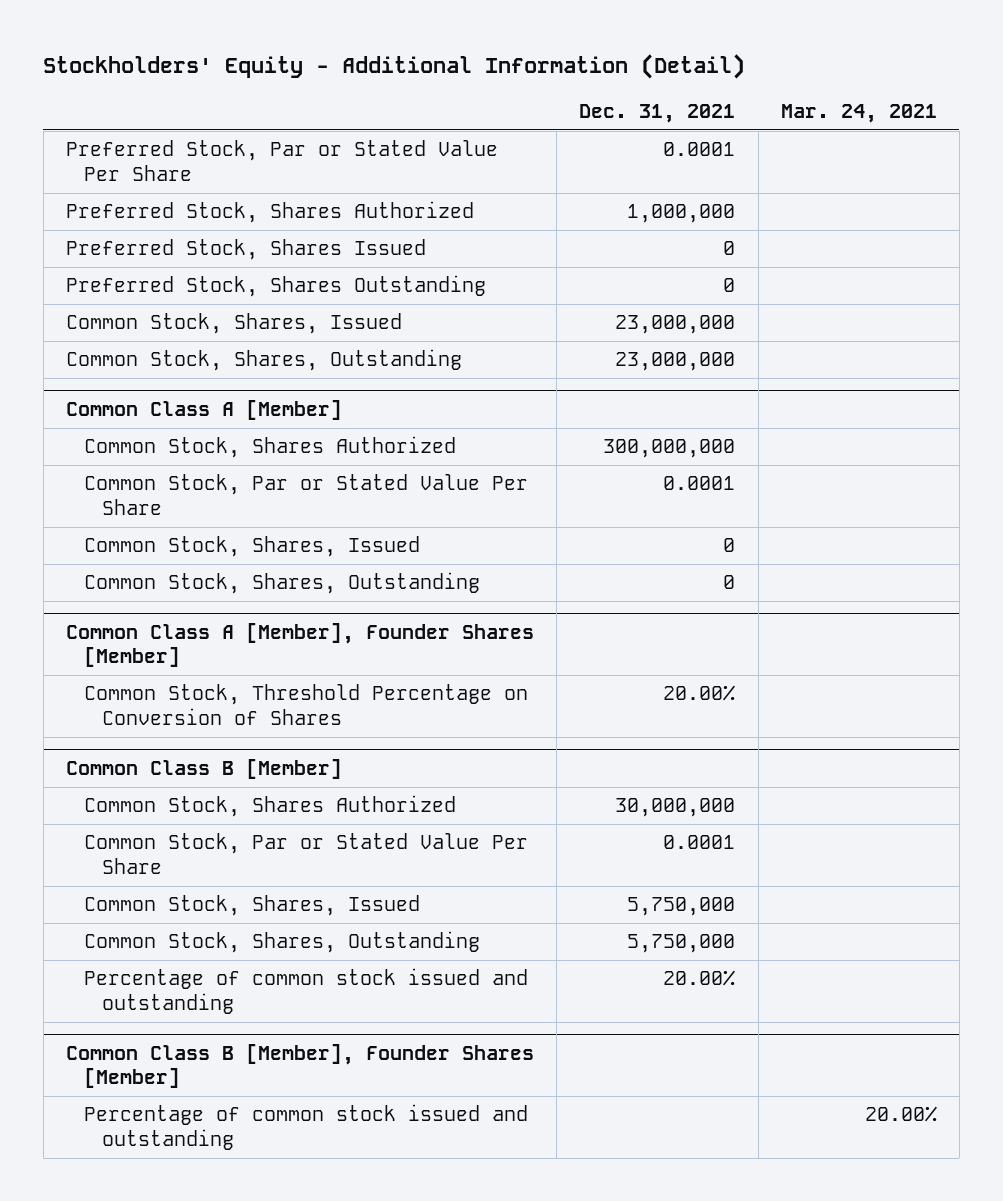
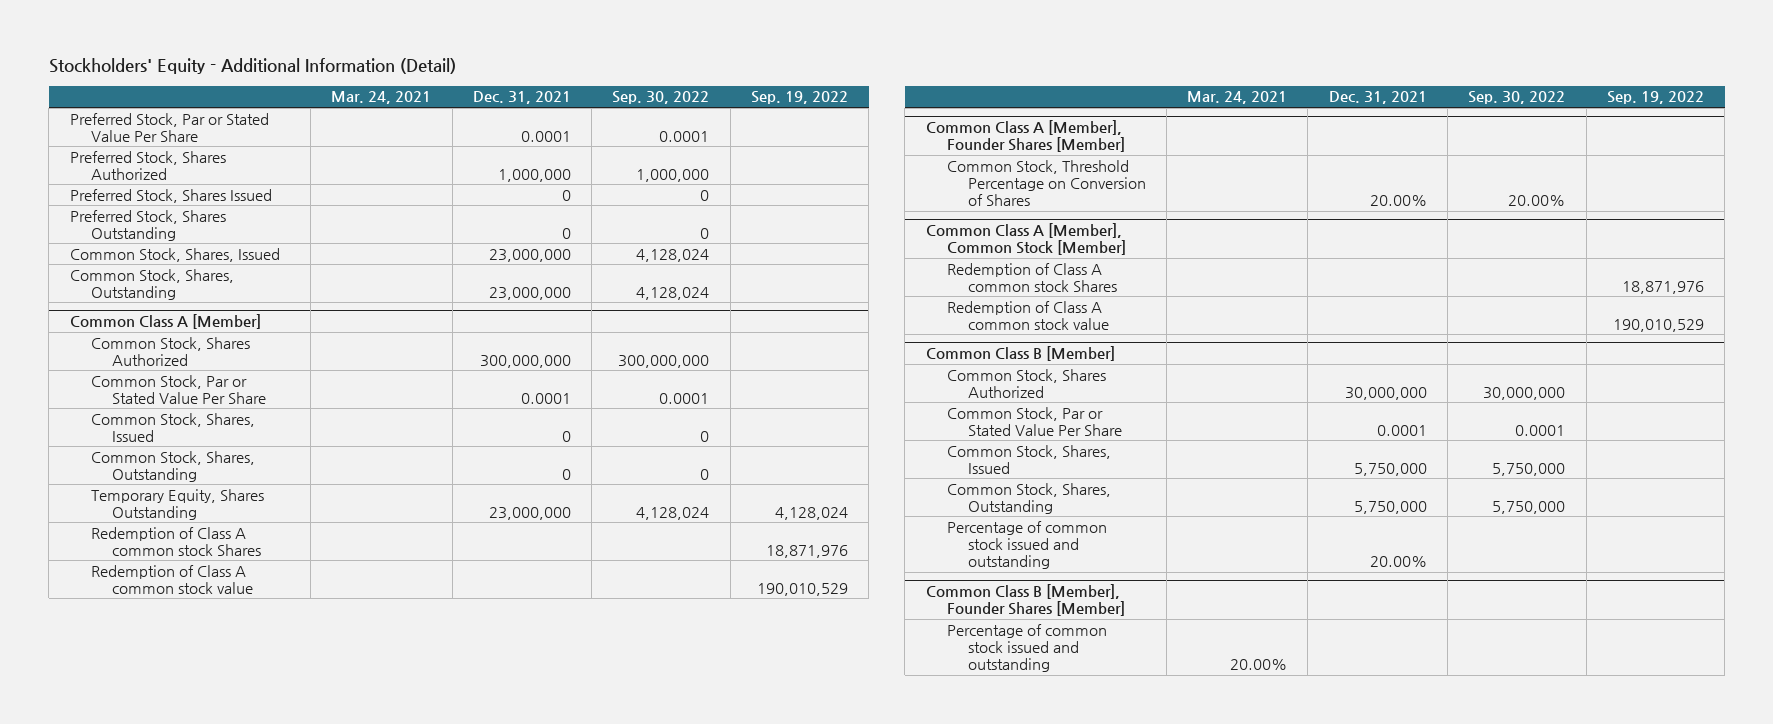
- | Dec. 31, 2021 | Mar. 24, 2021
+ | Mar. 24, 2021 | Dec. 31, 2021 | Sep. 30, 2022 | Sep. 19, 2022
@ Common Class A [Member]
+ Temporary Equity, Shares Outstanding | | 23,000,000 | 4,128,024 | 4,128,024
+ Redemption of Class A common stock Shares | | | | 18,871,976
+ Redemption of Class A common stock value | | | | 190,010,529
+ Common Class A [Member], Common Stock [Member]
+ Redemption of Class A common stock Shares | | | | 18,871,976
+ Redemption of Class A common stock value | | | | 190,010,529

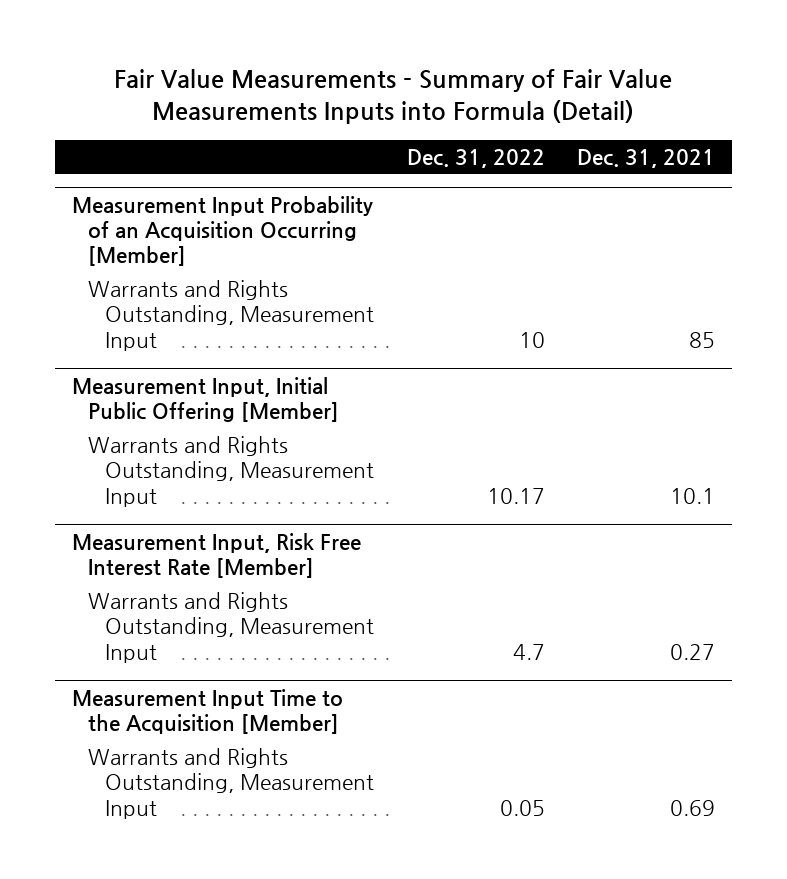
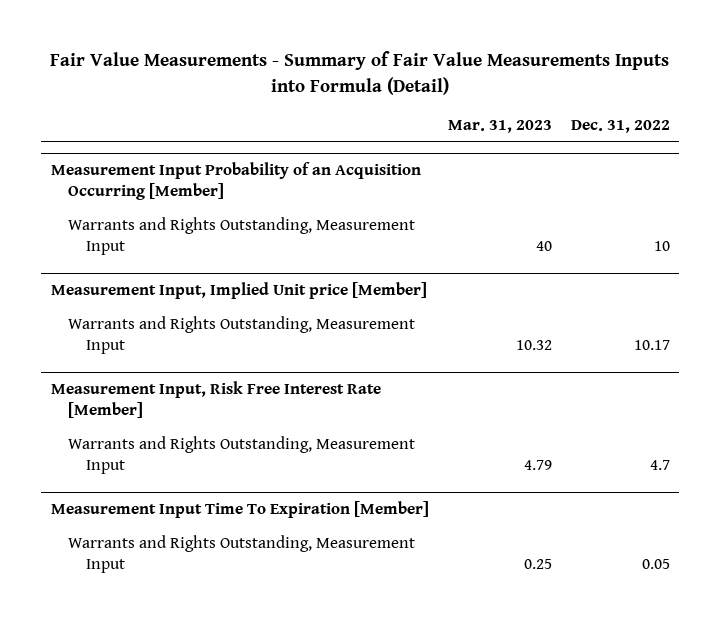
- | Dec. 31, 2022 | Dec. 31, 2021
+ | Mar. 31, 2023 | Dec. 31, 2022
- Measurement Input, Initial Public Offering [Member]
+ Measurement Input, Implied Unit price [Member]
- Measurement Input Time to the Acquisition [Member]
+ Measurement Input Time To Expiration [Member]

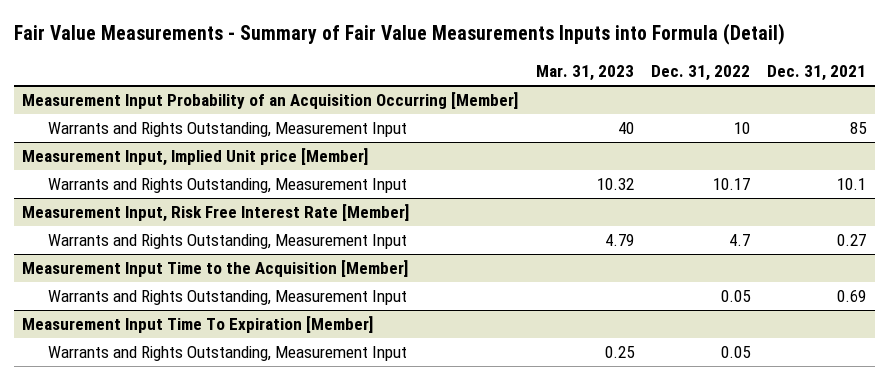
- | Mar. 31, 2023 | Dec. 31, 2022
+ | Mar. 31, 2023 | Dec. 31, 2022 | Dec. 31, 2021
+ Measurement Input Time to the Acquisition [Member]
+ Warrants and Rights Outstanding, Measurement Input | | 0.05 | 0.69

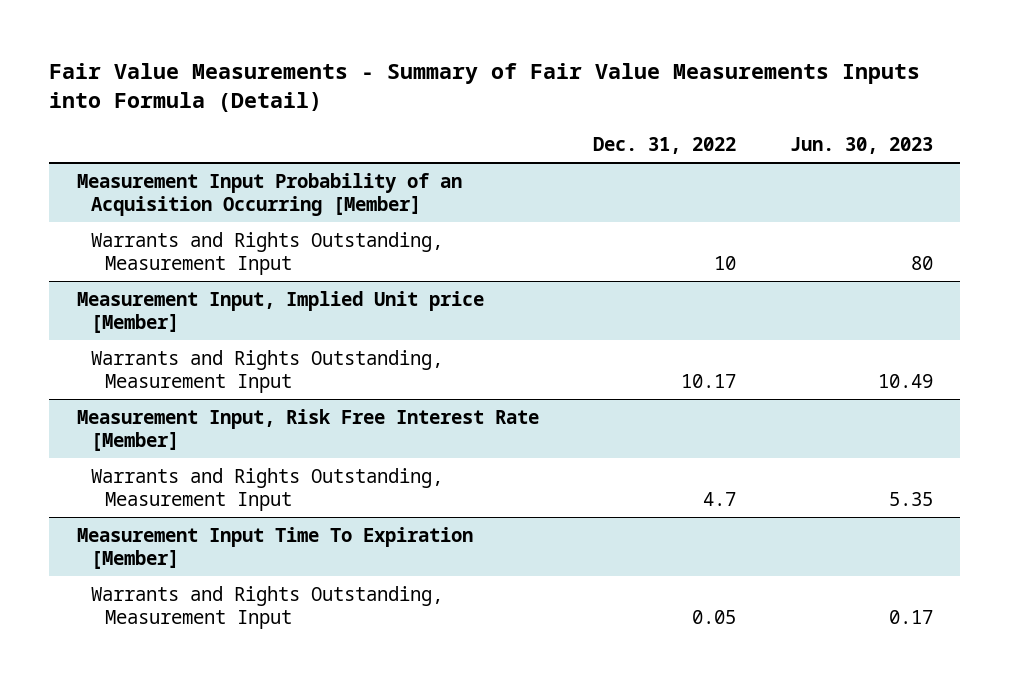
- | Mar. 31, 2023 | Dec. 31, 2022 | Dec. 31, 2021
+ | Dec. 31, 2022 | Jun. 30, 2023
- Measurement Input Time to the Acquisition [Member]
- Warrants and Rights Outstanding, Measurement Input | | 0.05 | 0.69

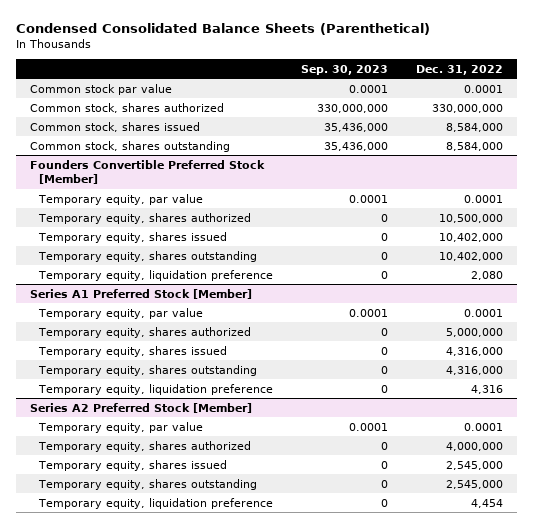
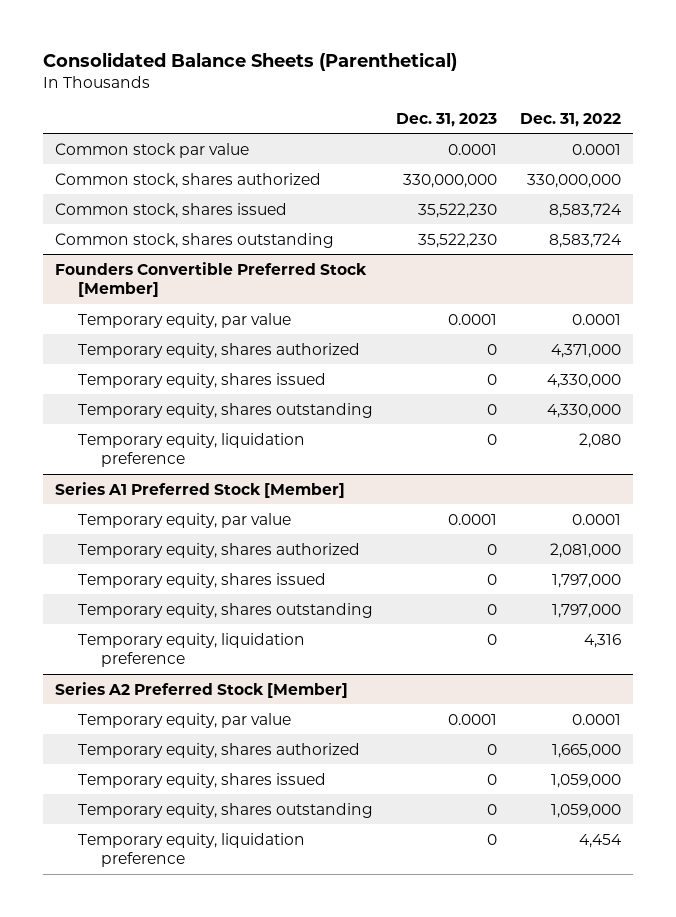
- Condensed Consolidated Balance Sheets (Parenthetical)
+ Consolidated Balance Sheets (Parenthetical)
- | Sep. 30, 2023 | Dec. 31, 2022
+ | Dec. 31, 2023 | Dec. 31, 2022
- Common stock, shares issued | 35,436,000 | 8,584,000
- Common stock, shares outstanding | 35,436,000 | 8,584,000
+ Common stock, shares issued | 35,522,230 | 8,583,724
+ Common stock, shares outstanding | 35,522,230 | 8,583,724
@ Founders Convertible Preferred Stock [Member]
- Temporary equity, shares authorized | 0 | 10,500,000
- Temporary equity, shares issued | 0 | 10,402,000
- Temporary equity, shares outstanding | 0 | 10,402,000
+ Temporary equity, shares authorized | 0 | 4,371,000
+ Temporary equity, shares issued | 0 | 4,330,000
+ Temporary equity, shares outstanding | 0 | 4,330,000
@ Series A1 Preferred Stock [Member]
- Temporary equity, shares authorized | 0 | 5,000,000
- Temporary equity, shares issued | 0 | 4,316,000
- Temporary equity, shares outstanding | 0 | 4,316,000
+ Temporary equity, shares authorized | 0 | 2,081,000
+ Temporary equity, shares issued | 0 | 1,797,000
+ Temporary equity, shares outstanding | 0 | 1,797,000
@ Series A2 Preferred Stock [Member]
- Temporary equity, shares authorized | 0 | 4,000,000
- Temporary equity, shares issued | 0 | 2,545,000
- Temporary equity, shares outstanding | 0 | 2,545,000
+ Temporary equity, shares authorized | 0 | 1,665,000
+ Temporary equity, shares issued | 0 | 1,059,000
+ Temporary equity, shares outstanding | 0 | 1,059,000

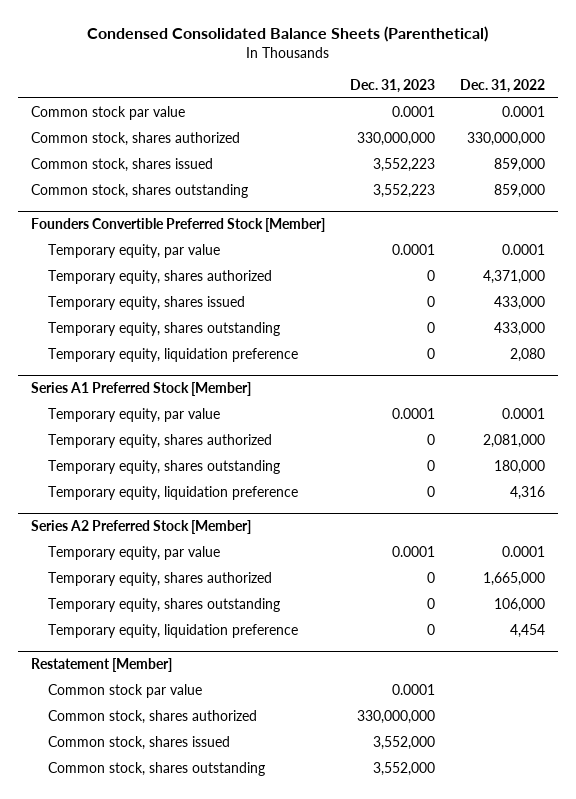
- Consolidated Balance Sheets (Parenthetical)
+ Condensed Consolidated Balance Sheets (Parenthetical)
- Common stock, shares issued | 35,522,230 | 8,583,724
- Common stock, shares outstanding | 35,522,230 | 8,583,724
+ Common stock, shares issued | 3,552,223 | 859,000
+ Common stock, shares outstanding | 3,552,223 | 859,000
@ Founders Convertible Preferred Stock [Member]
- Temporary equity, shares issued | 0 | 4,330,000
- Temporary equity, shares outstanding | 0 | 4,330,000
+ Temporary equity, shares issued | 0 | 433,000
+ Temporary equity, shares outstanding | 0 | 433,000
@ Series A1 Preferred Stock [Member]
- Temporary equity, shares issued | 0 | 1,797,000
- Temporary equity, shares outstanding | 0 | 1,797,000
+ Temporary equity, shares outstanding | 0 | 180,000
@ Series A2 Preferred Stock [Member]
- Temporary equity, shares issued | 0 | 1,059,000
- Temporary equity, shares outstanding | 0 | 1,059,000
+ Temporary equity, shares outstanding | 0 | 106,000
+ Restatement [Member]
+ Common stock par value | 0.0001 |
+ Common stock, shares authorized | 330,000,000 |
+ Common stock, shares issued | 3,552,000 |
+ Common stock, shares outstanding | 3,552,000 |

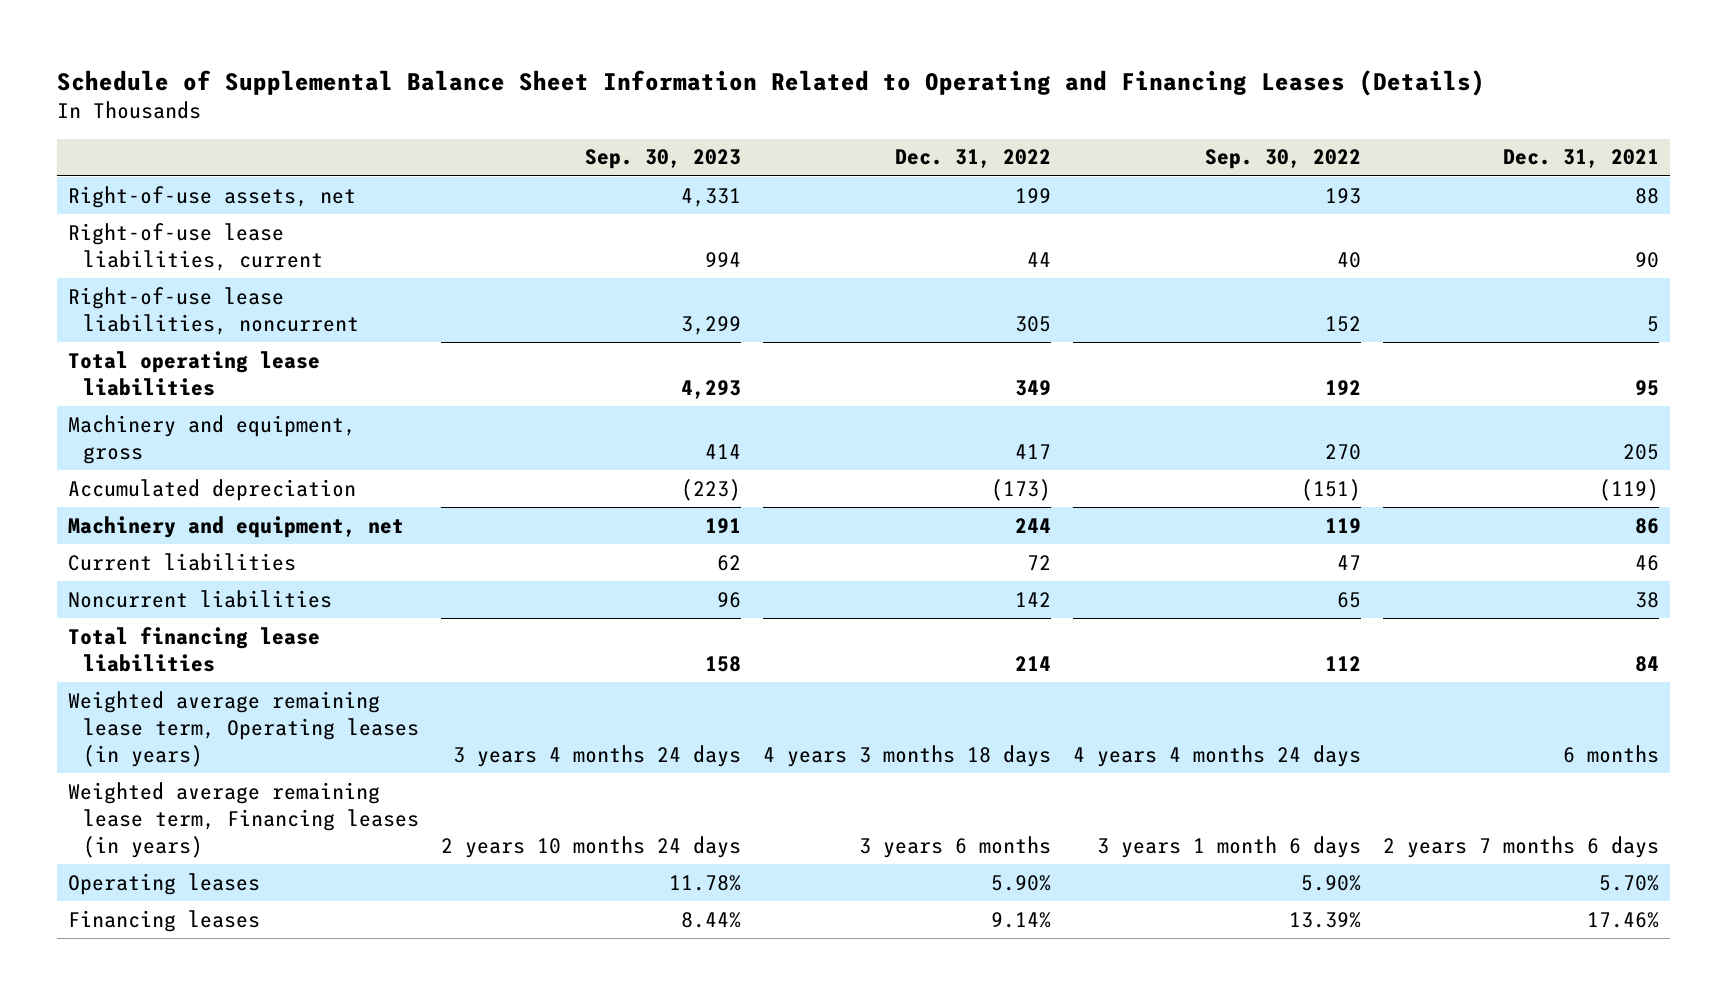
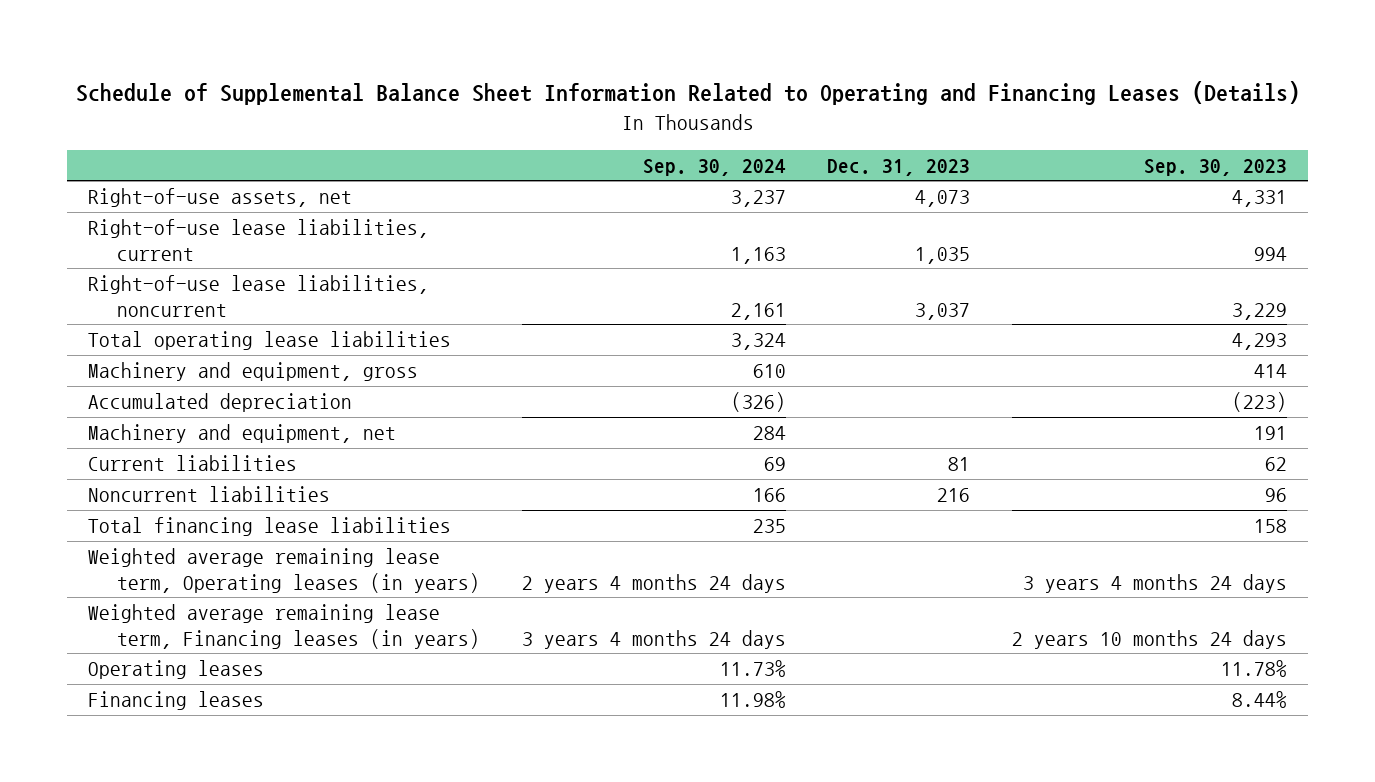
- | Sep. 30, 2023 | Dec. 31, 2022 | Sep. 30, 2022 | Dec. 31, 2021
+ | Sep. 30, 2024 | Dec. 31, 2023 | Sep. 30, 2023
- Right-of-use lease liabilities, noncurrent | 3,299 | 305 | 152 | 5
+ Right-of-use lease liabilities, noncurrent | 2,161 | 3,037 | 3,229

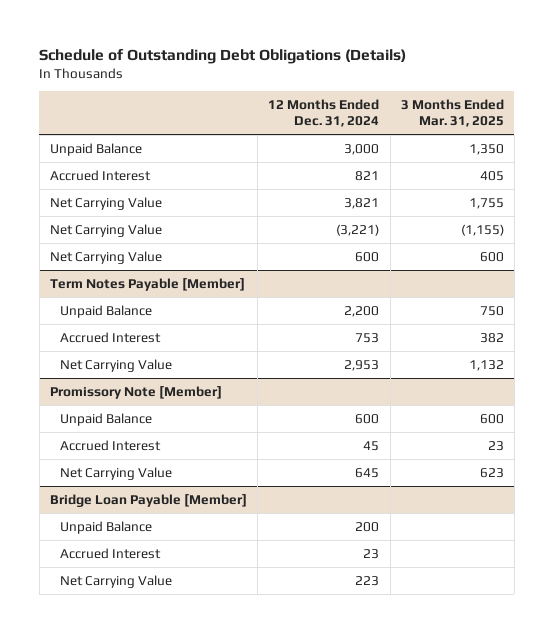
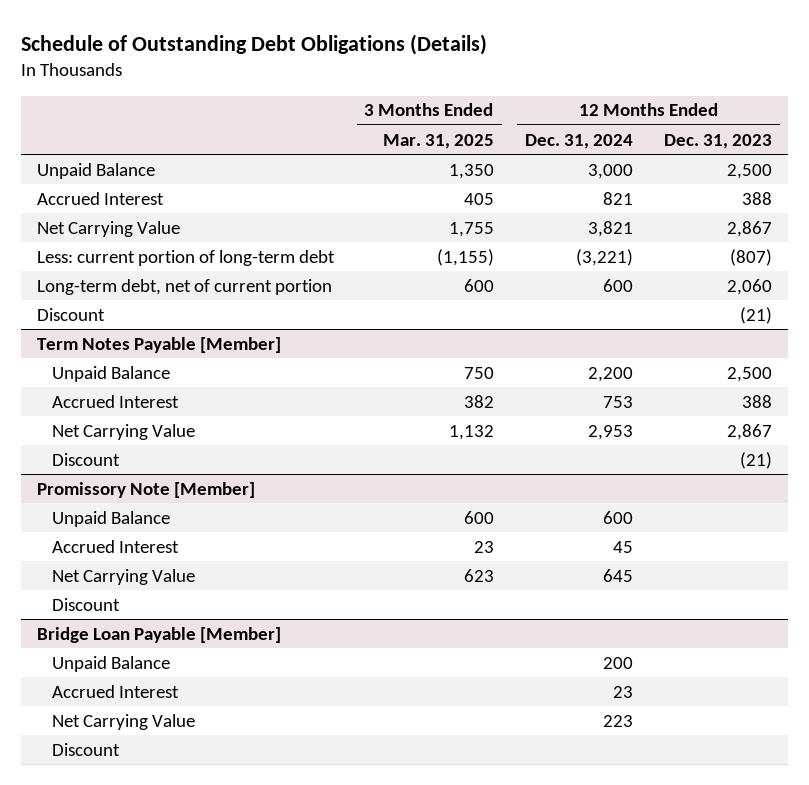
- | 12 Months Ended Dec. 31, 2024 | 3 Months Ended Mar. 31, 2025
+ | 3 Months Ended Mar. 31, 2025 | 12 Months Ended Dec. 31, 2024 | 12 Months Ended Dec. 31, 2023
- Net Carrying Value | (3,221) | (1,155)
- Net Carrying Value | 600 | 600
+ Less: current portion of long-term debt | (1,155) | (3,221) | (807)
+ Long-term debt, net of current portion | 600 | 600 | 2,060
+ Discount | | | (21)
@ Term Notes Payable [Member]
+ Discount | | | (21)
@ Promissory Note [Member]
+ Discount
@ Bridge Loan Payable [Member]
+ Discount

